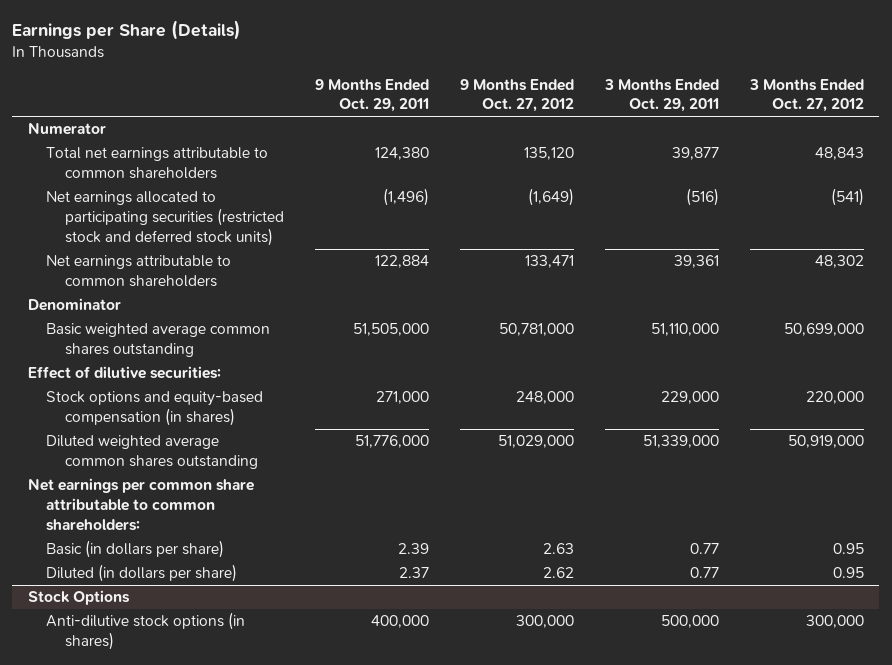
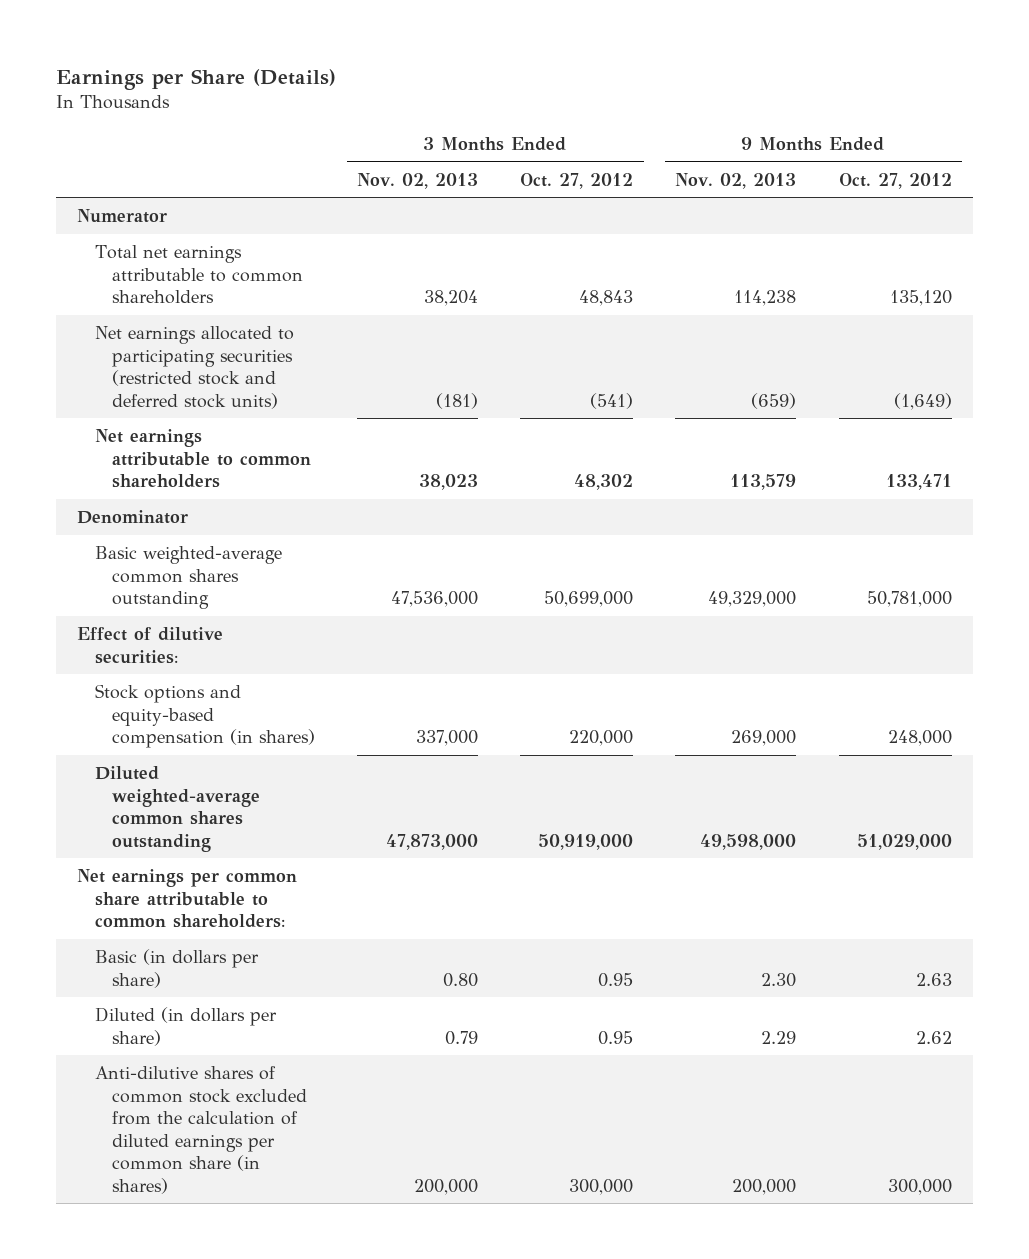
- | 9 Months Ended Oct. 29, 2011 | 9 Months Ended Oct. 27, 2012 | 3 Months Ended Oct. 29, 2011 | 3 Months Ended Oct. 27, 2012
+ | 3 Months Ended Nov. 02, 2013 | 3 Months Ended Oct. 27, 2012 | 9 Months Ended Nov. 02, 2013 | 9 Months Ended Oct. 27, 2012
- Basic weighted average common shares outstanding | 51,505,000 | 50,781,000 | 51,110,000 | 50,699,000
+ Basic weighted-average common shares outstanding | 47,536,000 | 50,699,000 | 49,329,000 | 50,781,000
- Diluted weighted average common shares outstanding | 51,776,000 | 51,029,000 | 51,339,000 | 50,919,000
+ Diluted weighted-average common shares outstanding | 47,873,000 | 50,919,000 | 49,598,000 | 51,029,000
- Stock Options
- Anti-dilutive stock options (in shares) | 400,000 | 300,000 | 500,000 | 300,000
+ Anti-dilutive shares of common stock excluded from the calculation of diluted earnings per common share (in shares) | 200,000 | 300,000 | 200,000 | 300,000

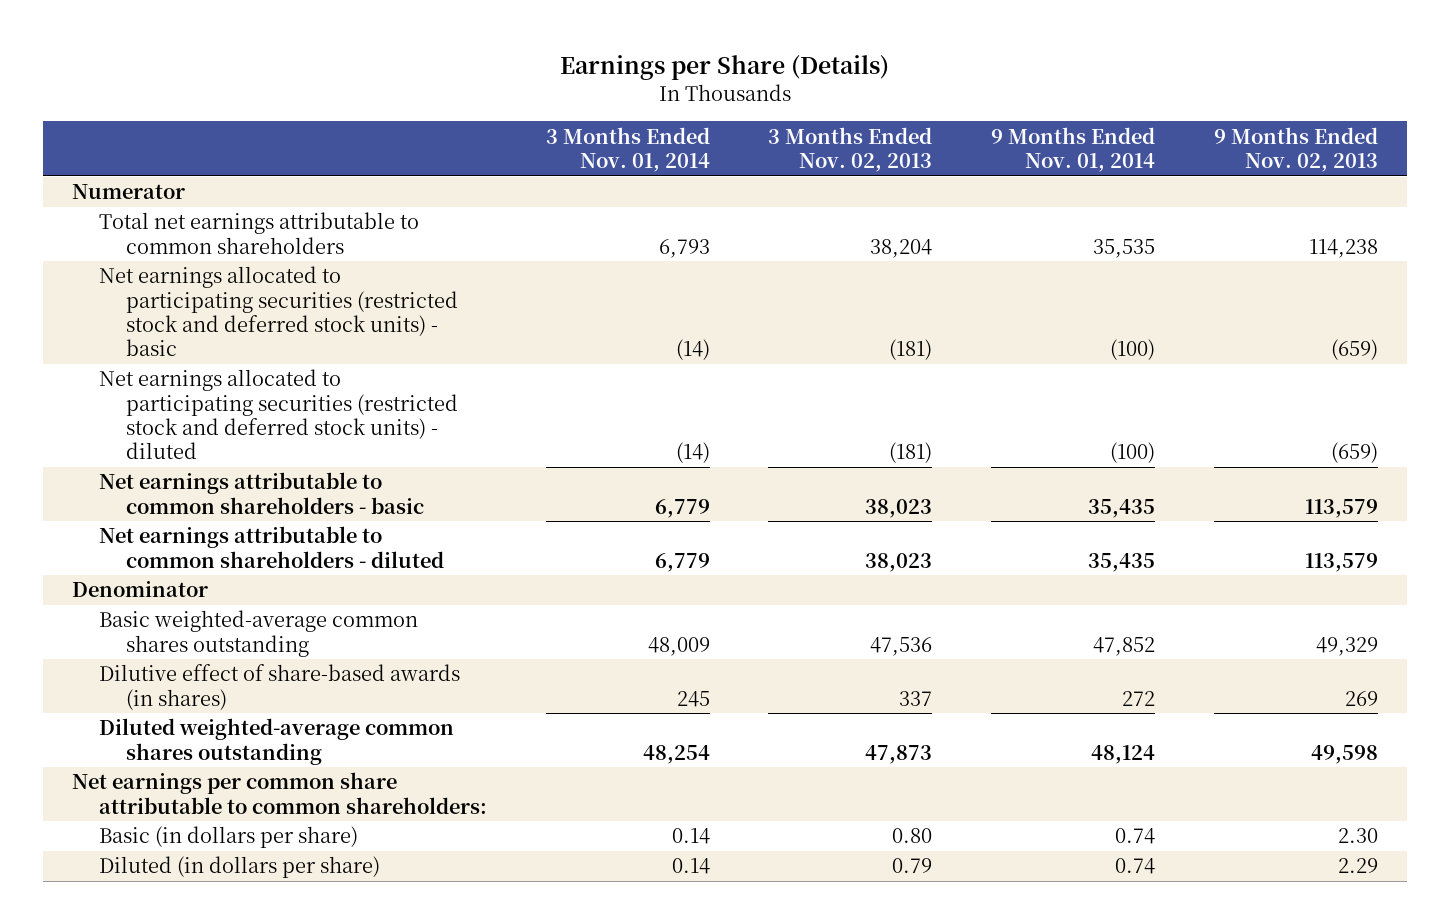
- | 3 Months Ended Nov. 02, 2013 | 3 Months Ended Oct. 27, 2012 | 9 Months Ended Nov. 02, 2013 | 9 Months Ended Oct. 27, 2012
+ | 3 Months Ended Nov. 01, 2014 | 3 Months Ended Nov. 02, 2013 | 9 Months Ended Nov. 01, 2014 | 9 Months Ended Nov. 02, 2013
- Net earnings allocated to participating securities (restricted stock and deferred stock units) | (181) | (541) | (659) | (1,649)
- Net earnings attributable to common shareholders | 38,023 | 48,302 | 113,579 | 133,471
+ Net earnings allocated to participating securities (restricted stock and deferred stock units) - basic | (14) | (181) | (100) | (659)
+ Net earnings allocated to participating securities (restricted stock and deferred stock units) - diluted | (14) | (181) | (100) | (659)
+ Net earnings attributable to common shareholders - basic | 6,779 | 38,023 | 35,435 | 113,579
+ Net earnings attributable to common shareholders - diluted | 6,779 | 38,023 | 35,435 | 113,579
- Basic weighted-average common shares outstanding | 47,536,000 | 50,699,000 | 49,329,000 | 50,781,000
- Effect of dilutive securities:
- Stock options and equity-based compensation (in shares) | 337,000 | 220,000 | 269,000 | 248,000
- Diluted weighted-average common shares outstanding | 47,873,000 | 50,919,000 | 49,598,000 | 51,029,000
+ Basic weighted-average common shares outstanding | 48,009 | 47,536 | 47,852 | 49,329
+ Dilutive effect of share-based awards (in shares) | 245 | 337 | 272 | 269
+ Diluted weighted-average common shares outstanding | 48,254 | 47,873 | 48,124 | 49,598
- Anti-dilutive shares of common stock excluded from the calculation of diluted earnings per common share (in shares) | 200,000 | 300,000 | 200,000 | 300,000

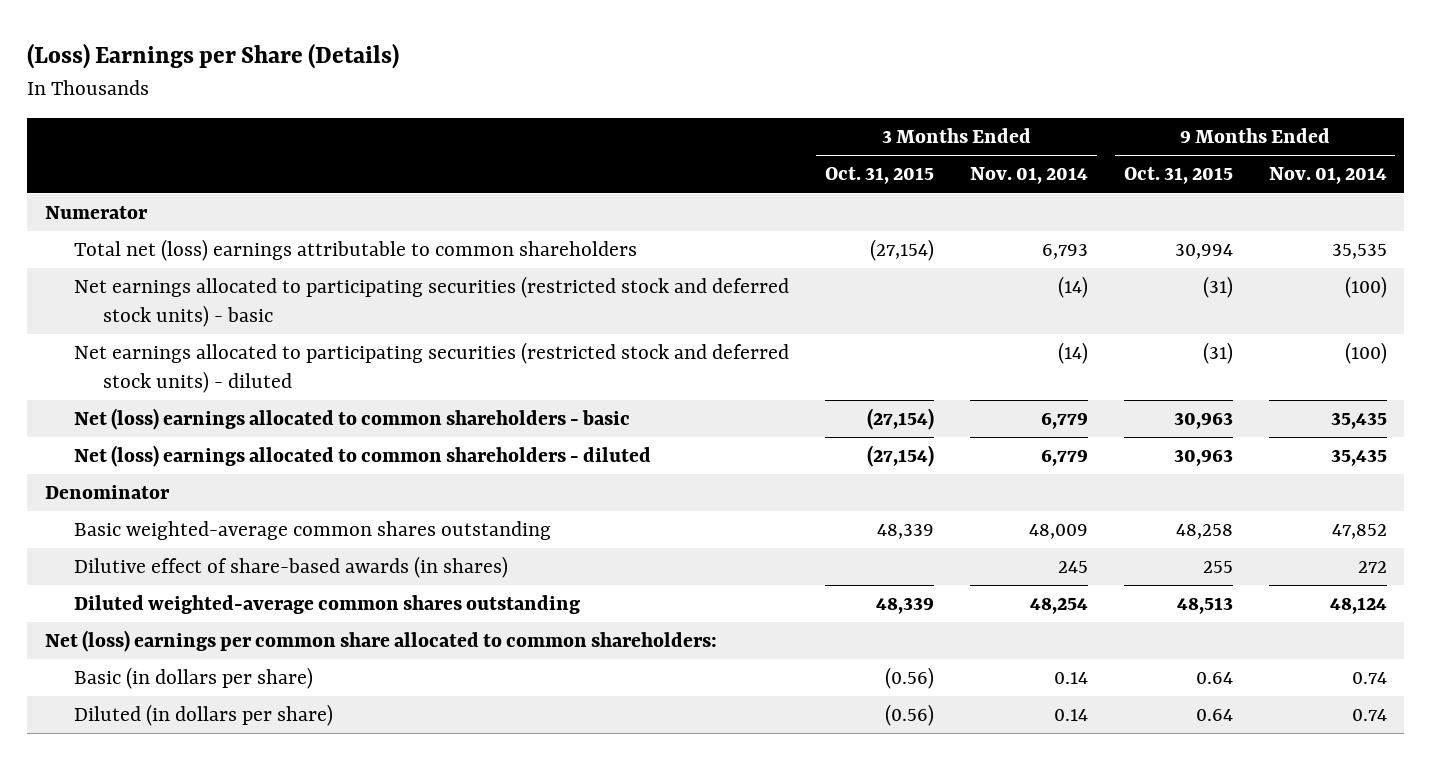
- Earnings per Share (Details)
+ (Loss) Earnings per Share (Details)
- | 3 Months Ended Nov. 01, 2014 | 3 Months Ended Nov. 02, 2013 | 9 Months Ended Nov. 01, 2014 | 9 Months Ended Nov. 02, 2013
+ | 3 Months Ended Oct. 31, 2015 | 3 Months Ended Nov. 01, 2014 | 9 Months Ended Oct. 31, 2015 | 9 Months Ended Nov. 01, 2014
- Total net earnings attributable to common shareholders | 6,793 | 38,204 | 35,535 | 114,238
+ Total net (loss) earnings attributable to common shareholders | (27,154) | 6,793 | 30,994 | 35,535
- Net earnings attributable to common shareholders - basic | 6,779 | 38,023 | 35,435 | 113,579
- Net earnings attributable to common shareholders - diluted | 6,779 | 38,023 | 35,435 | 113,579
+ Net (loss) earnings allocated to common shareholders - basic | (27,154) | 6,779 | 30,963 | 35,435
+ Net (loss) earnings allocated to common shareholders - diluted | (27,154) | 6,779 | 30,963 | 35,435
- Net earnings per common share attributable to common shareholders:
+ Net (loss) earnings per common share allocated to common shareholders:

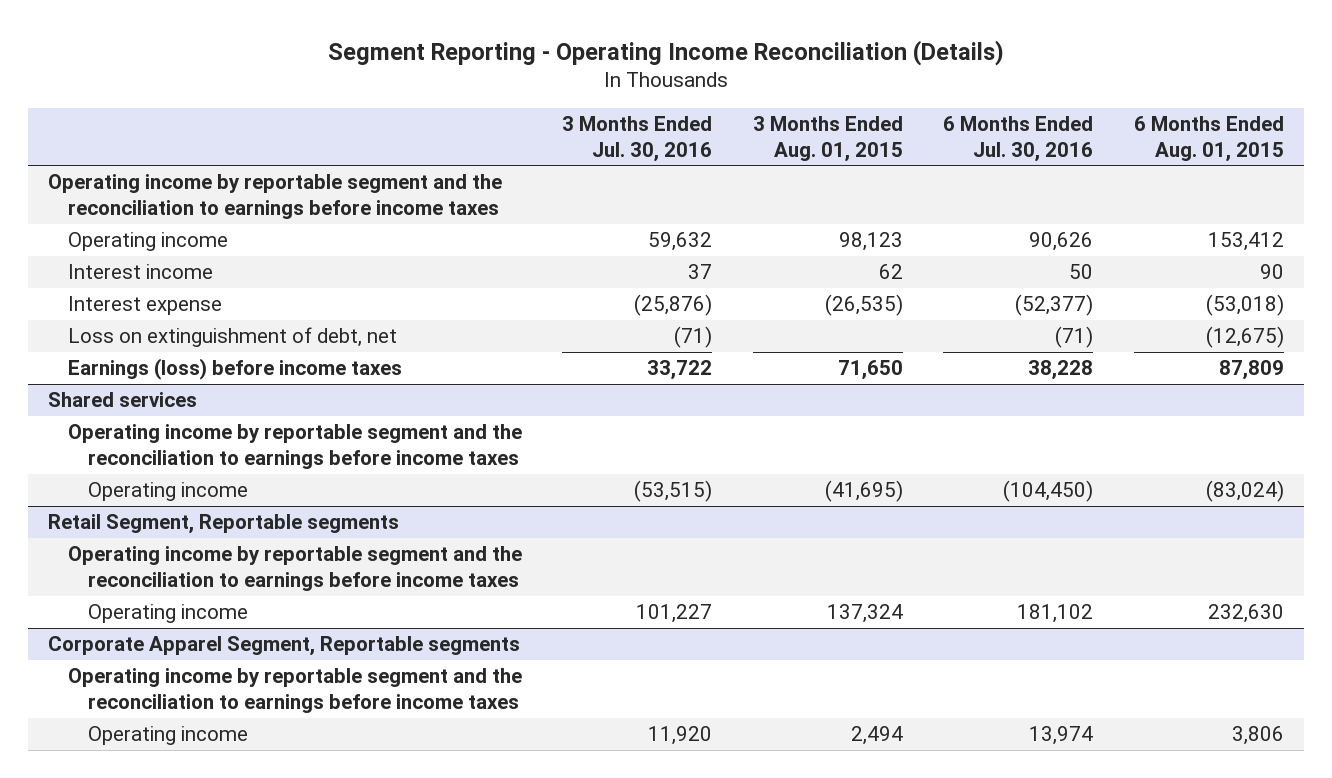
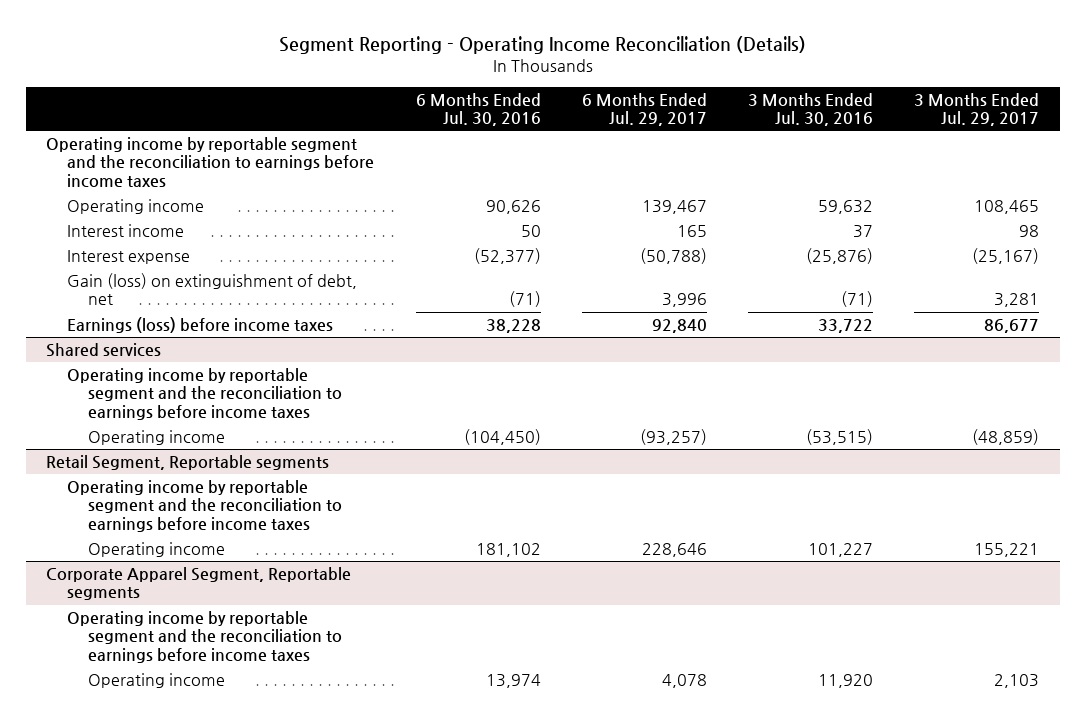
- | 3 Months Ended Jul. 30, 2016 | 3 Months Ended Aug. 01, 2015 | 6 Months Ended Jul. 30, 2016 | 6 Months Ended Aug. 01, 2015
+ | 6 Months Ended Jul. 30, 2016 | 6 Months Ended Jul. 29, 2017 | 3 Months Ended Jul. 30, 2016 | 3 Months Ended Jul. 29, 2017
- Loss on extinguishment of debt, net | (71) | | (71) | (12,675)
+ Gain (loss) on extinguishment of debt, net | (71) | 3,996 | (71) | 3,281

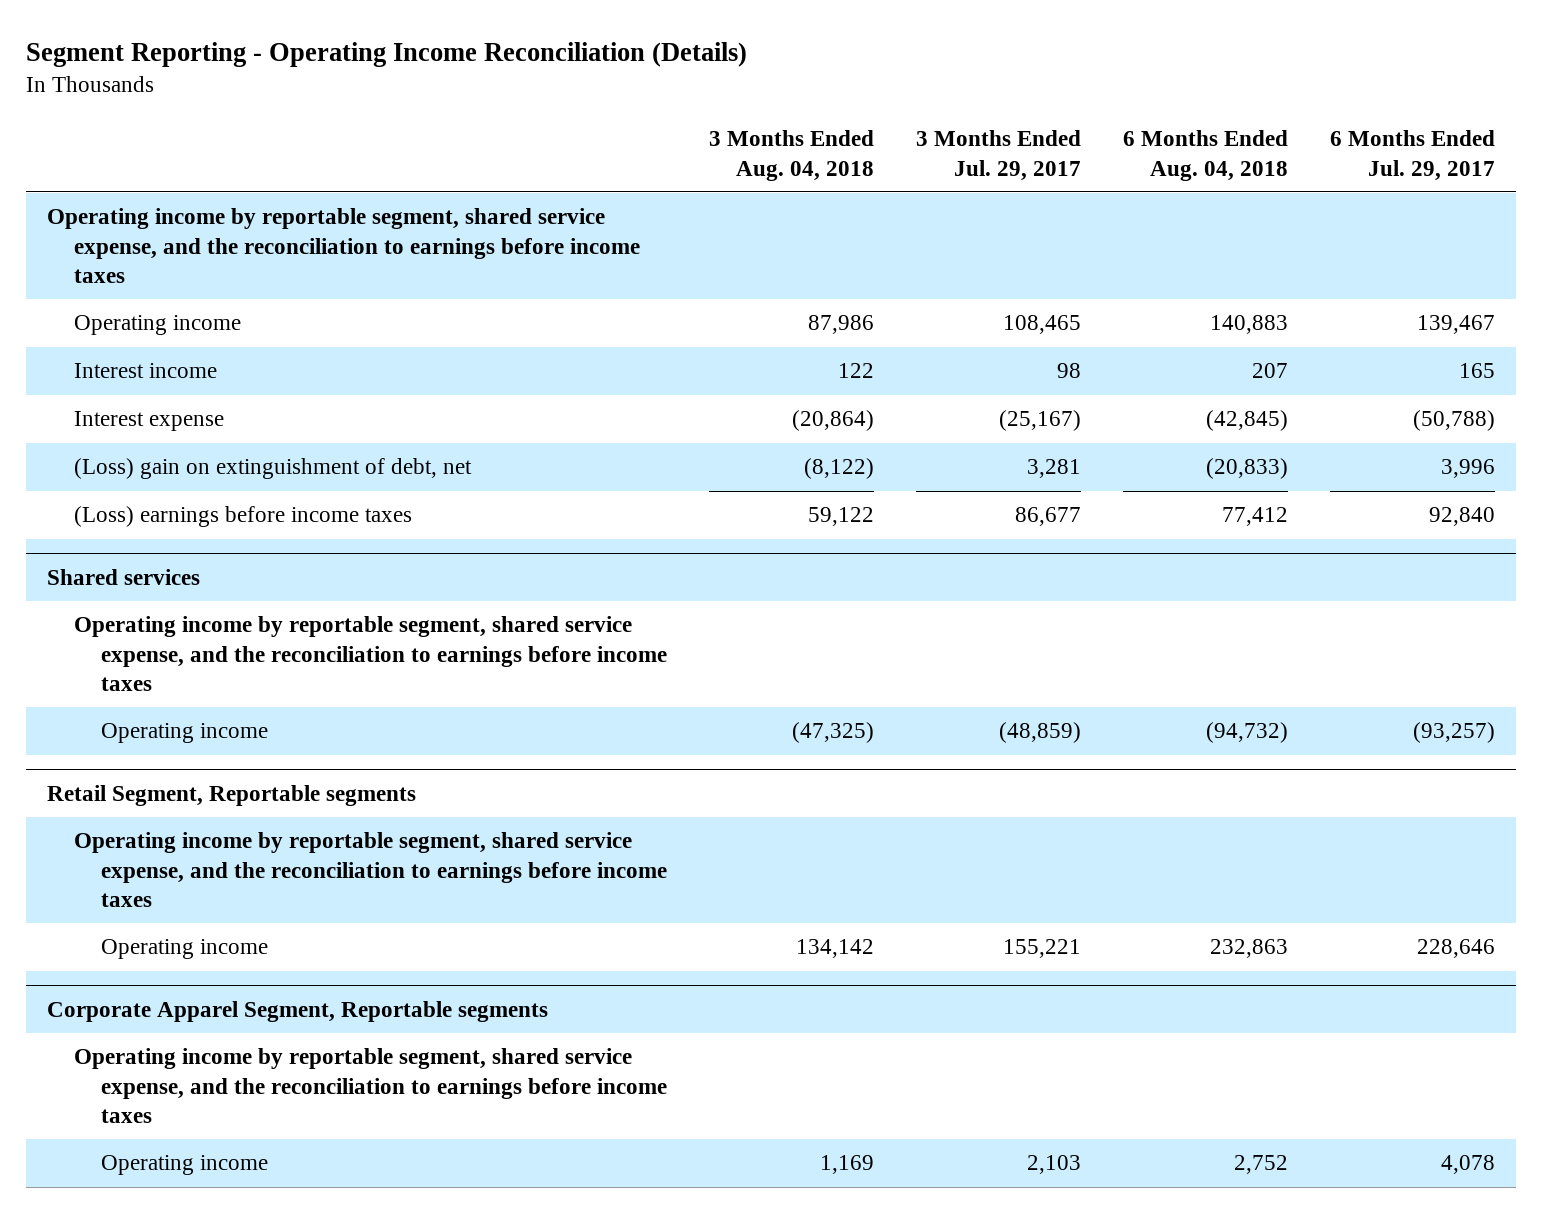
- | 6 Months Ended Jul. 30, 2016 | 6 Months Ended Jul. 29, 2017 | 3 Months Ended Jul. 30, 2016 | 3 Months Ended Jul. 29, 2017
+ | 3 Months Ended Aug. 04, 2018 | 3 Months Ended Jul. 29, 2017 | 6 Months Ended Aug. 04, 2018 | 6 Months Ended Jul. 29, 2017
- Operating income by reportable segment and the reconciliation to earnings before income taxes
+ Operating income by reportable segment, shared service expense, and the reconciliation to earnings before income taxes
- Gain (loss) on extinguishment of debt, net | (71) | 3,996 | (71) | 3,281
- Earnings (loss) before income taxes | 38,228 | 92,840 | 33,722 | 86,677
+ (Loss) gain on extinguishment of debt, net | (8,122) | 3,281 | (20,833) | 3,996
+ (Loss) earnings before income taxes | 59,122 | 86,677 | 77,412 | 92,840
@ Shared services
- Operating income by reportable segment and the reconciliation to earnings before income taxes
+ Operating income by reportable segment, shared service expense, and the reconciliation to earnings before income taxes
@ Retail Segment, Reportable segments
- Operating income by reportable segment and the reconciliation to earnings before income taxes
+ Operating income by reportable segment, shared service expense, and the reconciliation to earnings before income taxes
@ Corporate Apparel Segment, Reportable segments
- Operating income by reportable segment and the reconciliation to earnings before income taxes
+ Operating income by reportable segment, shared service expense, and the reconciliation to earnings before income taxes

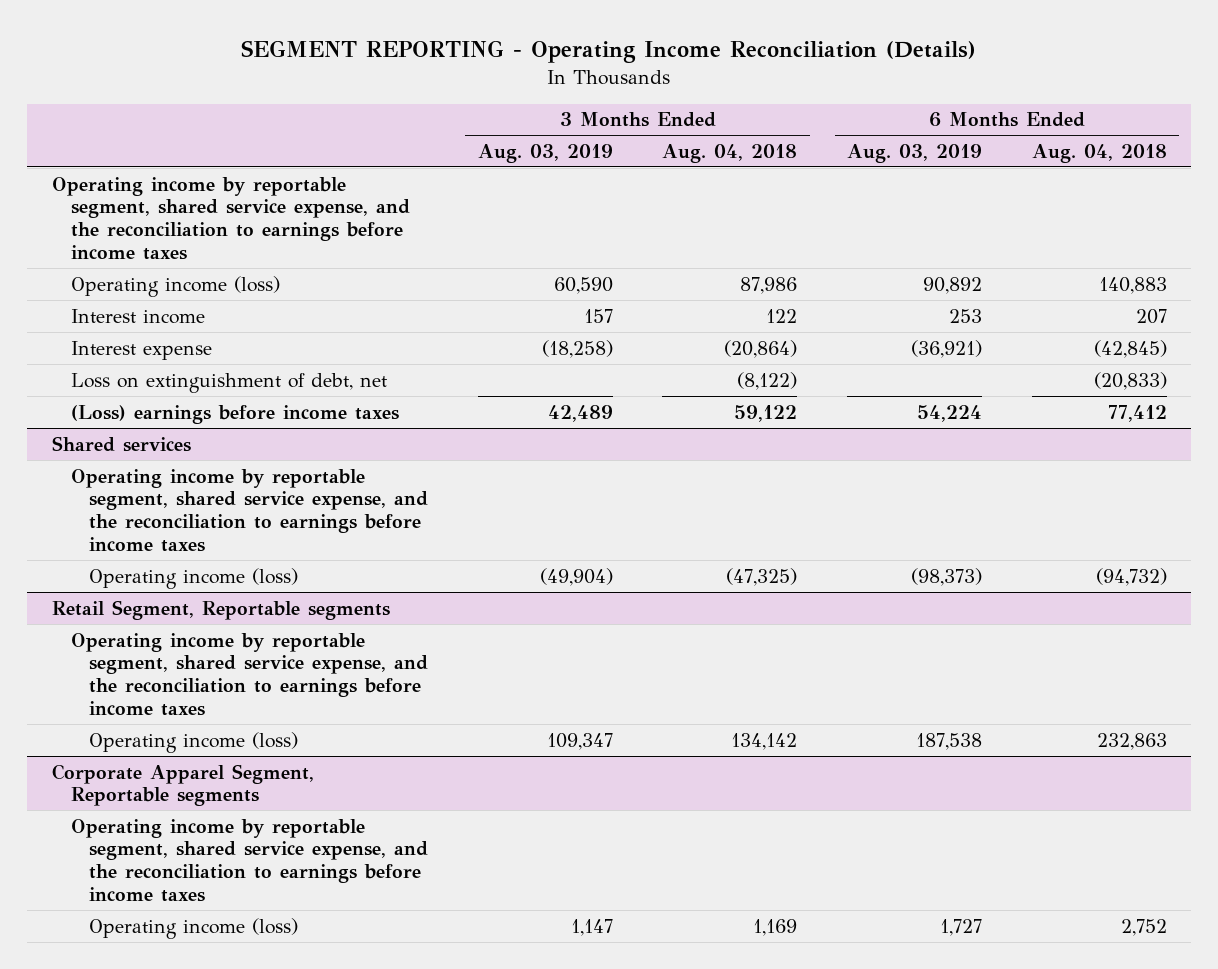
- Segment Reporting - Operating Income Reconciliation (Details)
+ SEGMENT REPORTING - Operating Income Reconciliation (Details)
- | 3 Months Ended Aug. 04, 2018 | 3 Months Ended Jul. 29, 2017 | 6 Months Ended Aug. 04, 2018 | 6 Months Ended Jul. 29, 2017
+ | 3 Months Ended Aug. 03, 2019 | 3 Months Ended Aug. 04, 2018 | 6 Months Ended Aug. 03, 2019 | 6 Months Ended Aug. 04, 2018
- Operating income | 87,986 | 108,465 | 140,883 | 139,467
+ Operating income (loss) | 60,590 | 87,986 | 90,892 | 140,883
- (Loss) gain on extinguishment of debt, net | (8,122) | 3,281 | (20,833) | 3,996
+ Loss on extinguishment of debt, net | | (8,122) | | (20,833)
@ Shared services
- Operating income | (47,325) | (48,859) | (94,732) | (93,257)
+ Operating income (loss) | (49,904) | (47,325) | (98,373) | (94,732)
@ Retail Segment, Reportable segments
- Operating income | 134,142 | 155,221 | 232,863 | 228,646
+ Operating income (loss) | 109,347 | 134,142 | 187,538 | 232,863
@ Corporate Apparel Segment, Reportable segments
- Operating income | 1,169 | 2,103 | 2,752 | 4,078
+ Operating income (loss) | 1,147 | 1,169 | 1,727 | 2,752

